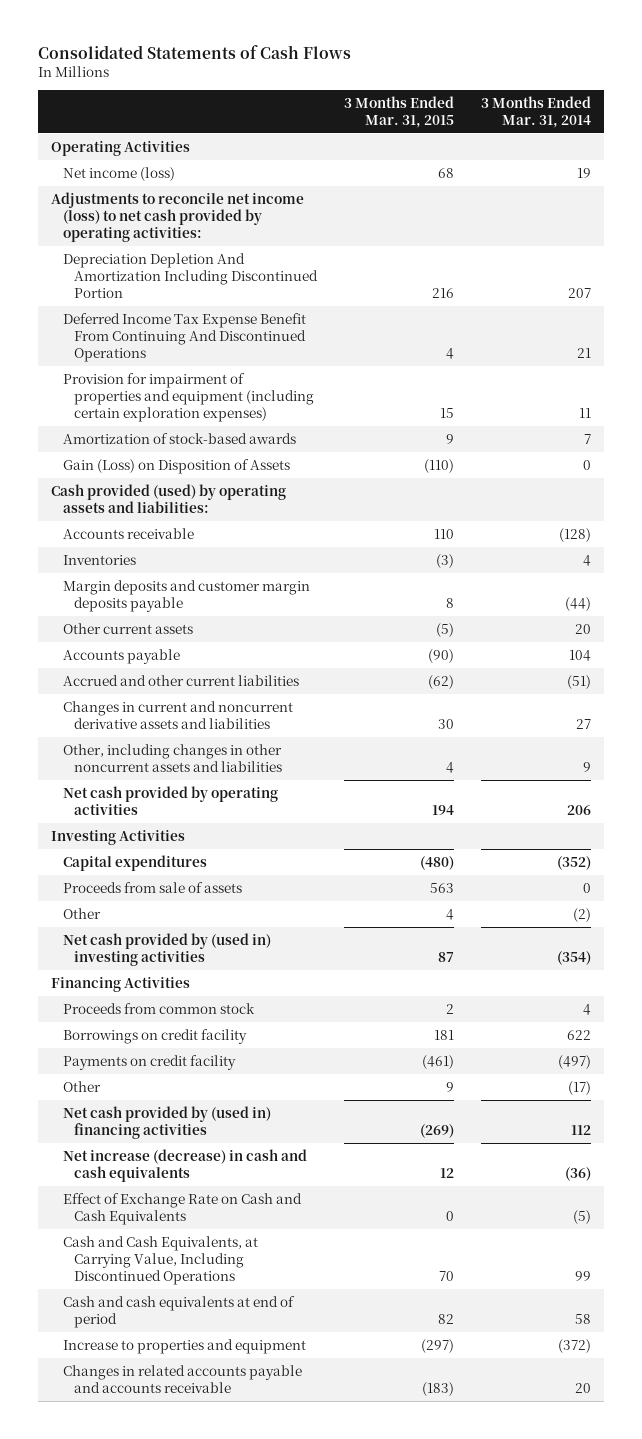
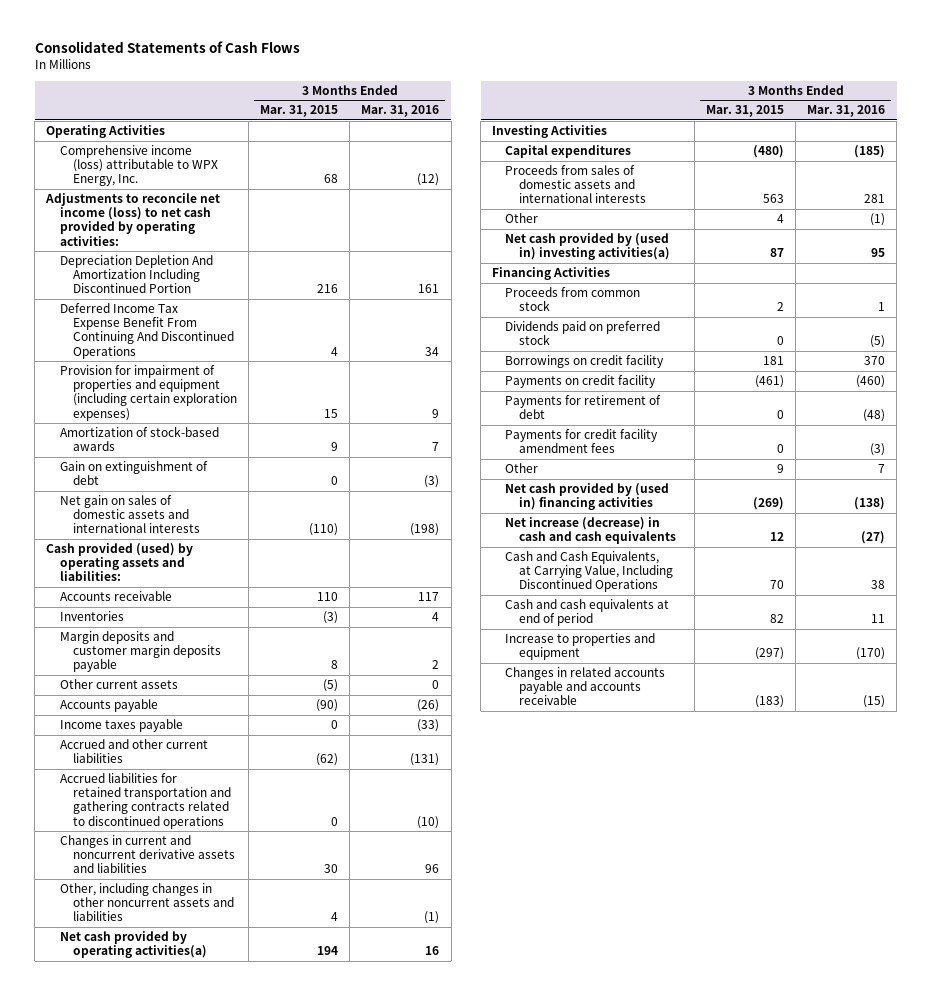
- | 3 Months Ended Mar. 31, 2015 | 3 Months Ended Mar. 31, 2014
+ | 3 Months Ended Mar. 31, 2015 | 3 Months Ended Mar. 31, 2016
- Net income (loss) | 68 | 19
+ Comprehensive income (loss) attributable to WPX Energy, Inc. | 68 | (12)
- Gain (Loss) on Disposition of Assets | (110) | 0
+ Gain on extinguishment of debt | 0 | (3)
+ Net gain on sales of domestic assets and international interests | (110) | (198)
+ Income taxes payable | 0 | (33)
+ Accrued liabilities for retained transportation and gathering contracts related to discontinued operations | 0 | (10)
- Net cash provided by operating activities | 194 | 206
+ Net cash provided by operating activities(a) | 194 | 16
- Proceeds from sale of assets | 563 | 0
+ Proceeds from sales of domestic assets and international interests | 563 | 281
- Net cash provided by (used in) investing activities | 87 | (354)
+ Net cash provided by (used in) investing activities(a) | 87 | 95
+ Dividends paid on preferred stock | 0 | (5)
+ Payments for retirement of debt | 0 | (48)
+ Payments for credit facility amendment fees | 0 | (3)
- Effect of Exchange Rate on Cash and Cash Equivalents | 0 | (5)

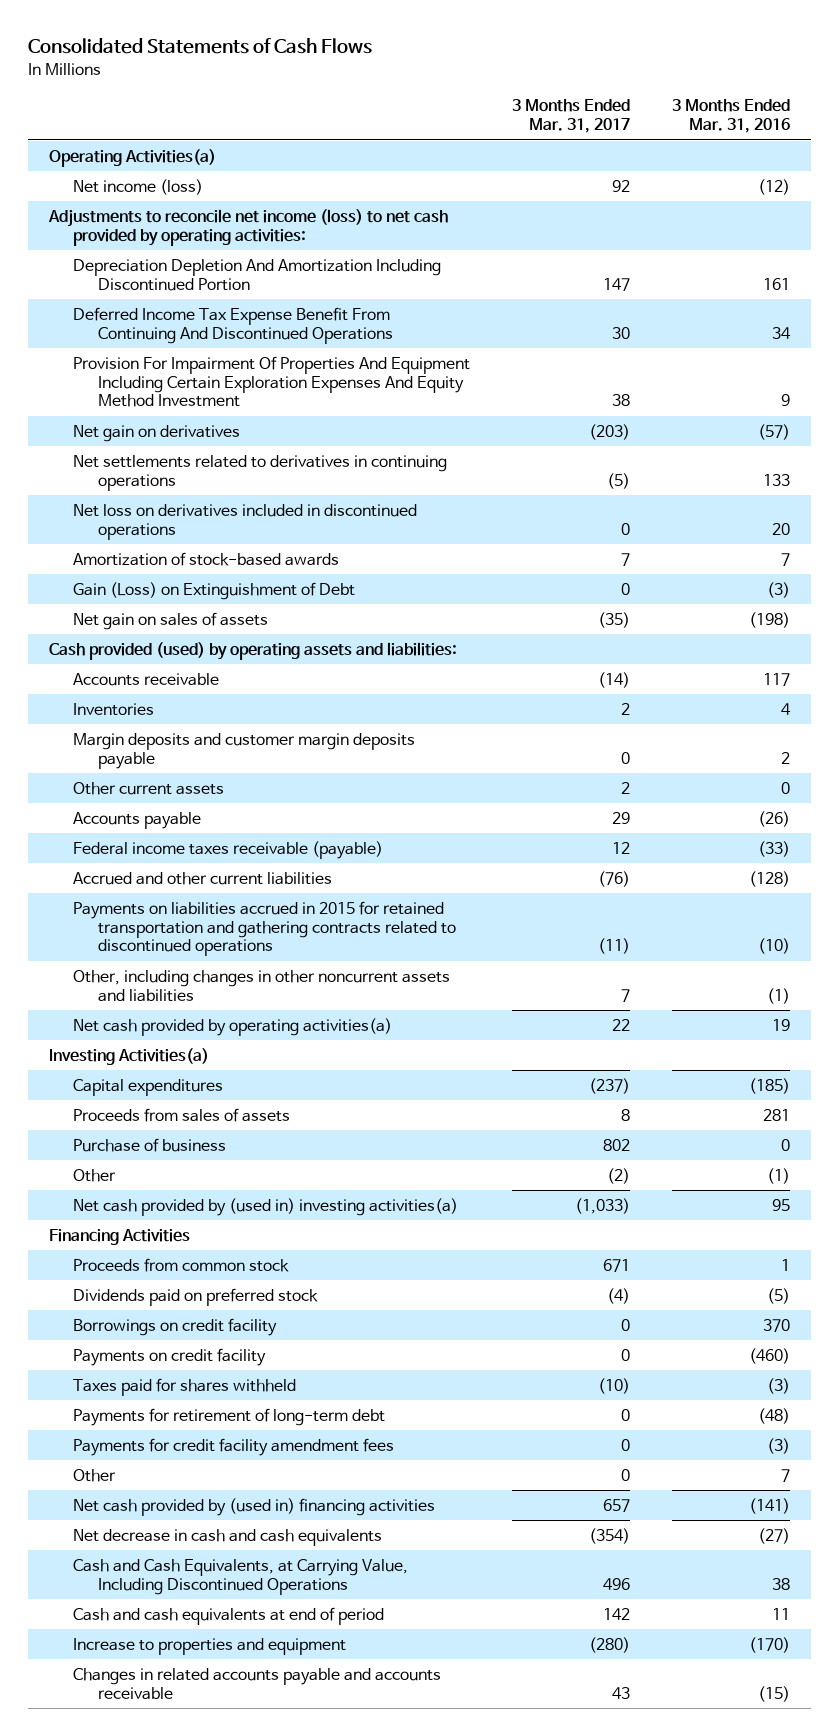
- | 3 Months Ended Mar. 31, 2015 | 3 Months Ended Mar. 31, 2016
+ | 3 Months Ended Mar. 31, 2017 | 3 Months Ended Mar. 31, 2016
- Operating Activities
- Comprehensive income (loss) attributable to WPX Energy, Inc. | 68 | (12)
+ Operating Activities(a)
+ Net income (loss) | 92 | (12)
- Provision for impairment of properties and equipment (including certain exploration expenses) | 15 | 9
+ Provision For Impairment Of Properties And Equipment Including Certain Exploration Expenses And Equity Method Investment | 38 | 9
+ Net gain on derivatives | (203) | (57)
+ Net settlements related to derivatives in continuing operations | (5) | 133
+ Net loss on derivatives included in discontinued operations | 0 | 20
- Gain on extinguishment of debt | 0 | (3)
- Net gain on sales of domestic assets and international interests | (110) | (198)
+ Gain (Loss) on Extinguishment of Debt | 0 | (3)
+ Net gain on sales of assets | (35) | (198)
- Income taxes payable | 0 | (33)
- Accrued and other current liabilities | (62) | (131)
- Accrued liabilities for retained transportation and gathering contracts related to discontinued operations | 0 | (10)
- Changes in current and noncurrent derivative assets and liabilities | 30 | 96
+ Federal income taxes receivable (payable) | 12 | (33)
+ Accrued and other current liabilities | (76) | (128)
+ Payments on liabilities accrued in 2015 for retained transportation and gathering contracts related to discontinued operations | (11) | (10)
- Net cash provided by operating activities(a) | 194 | 16
- Investing Activities
+ Net cash provided by operating activities(a) | 22 | 19
+ Investing Activities(a)
- Proceeds from sales of domestic assets and international interests | 563 | 281
+ Proceeds from sales of assets | 8 | 281
+ Purchase of business | 802 | 0
- Payments for retirement of debt | 0 | (48)
+ Taxes paid for shares withheld | (10) | (3)
+ Payments for retirement of long-term debt | 0 | (48)
- Net cash provided by (used in) financing activities | (269) | (138)
- Net increase (decrease) in cash and cash equivalents | 12 | (27)
+ Net cash provided by (used in) financing activities | 657 | (141)
+ Net decrease in cash and cash equivalents | (354) | (27)

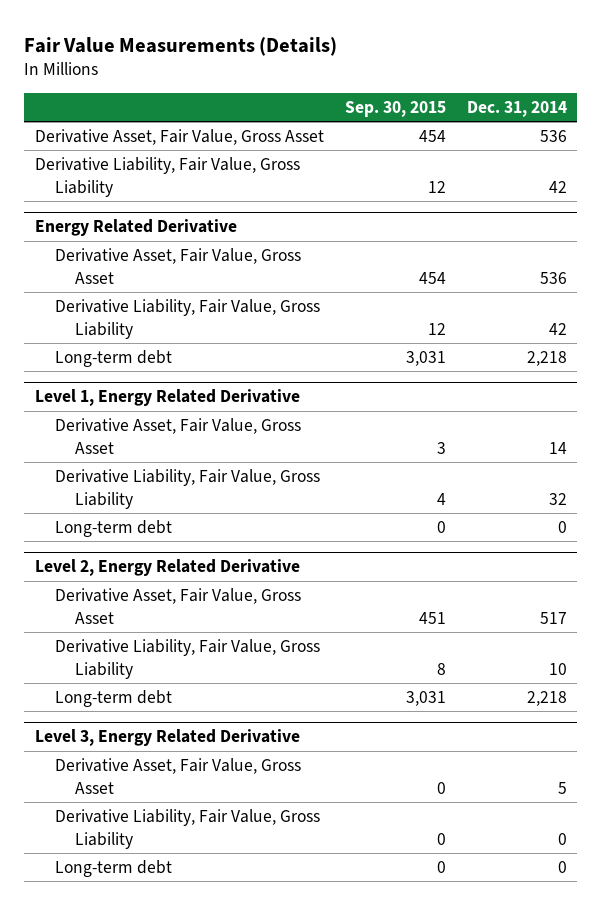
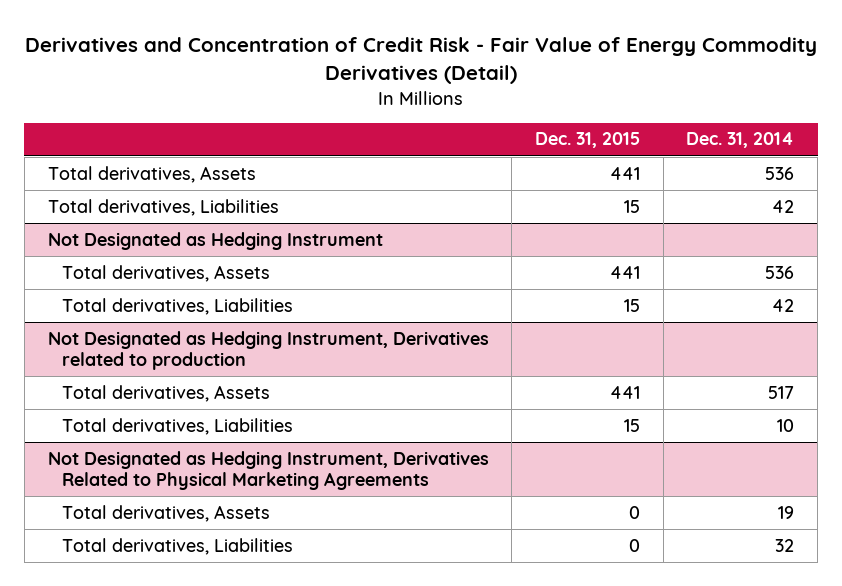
- Fair Value Measurements (Details)
+ Derivatives and Concentration of Credit Risk - Fair Value of Energy Commodity Derivatives (Detail)
- | Sep. 30, 2015 | Dec. 31, 2014
+ | Dec. 31, 2015 | Dec. 31, 2014
- Derivative Asset, Fair Value, Gross Asset | 454 | 536
- Derivative Liability, Fair Value, Gross Liability | 12 | 42
- Energy Related Derivative
- Derivative Asset, Fair Value, Gross Asset | 454 | 536
- Derivative Liability, Fair Value, Gross Liability | 12 | 42
- Long-term debt | 3,031 | 2,218
- Level 1, Energy Related Derivative
- Derivative Asset, Fair Value, Gross Asset | 3 | 14
- Derivative Liability, Fair Value, Gross Liability | 4 | 32
- Long-term debt | 0 | 0
- Level 2, Energy Related Derivative
- Derivative Asset, Fair Value, Gross Asset | 451 | 517
- Derivative Liability, Fair Value, Gross Liability | 8 | 10
- Long-term debt | 3,031 | 2,218
- Level 3, Energy Related Derivative
- Derivative Asset, Fair Value, Gross Asset | 0 | 5
- Derivative Liability, Fair Value, Gross Liability | 0 | 0
- Long-term debt | 0 | 0
+ Total derivatives, Assets | 441 | 536
+ Total derivatives, Liabilities | 15 | 42
+ Not Designated as Hedging Instrument
+ Total derivatives, Assets | 441 | 536
+ Total derivatives, Liabilities | 15 | 42
+ Not Designated as Hedging Instrument, Derivatives related to production
+ Total derivatives, Assets | 441 | 517
+ Total derivatives, Liabilities | 15 | 10
+ Not Designated as Hedging Instrument, Derivatives Related to Physical Marketing Agreements
+ Total derivatives, Assets | 0 | 19
+ Total derivatives, Liabilities | 0 | 32

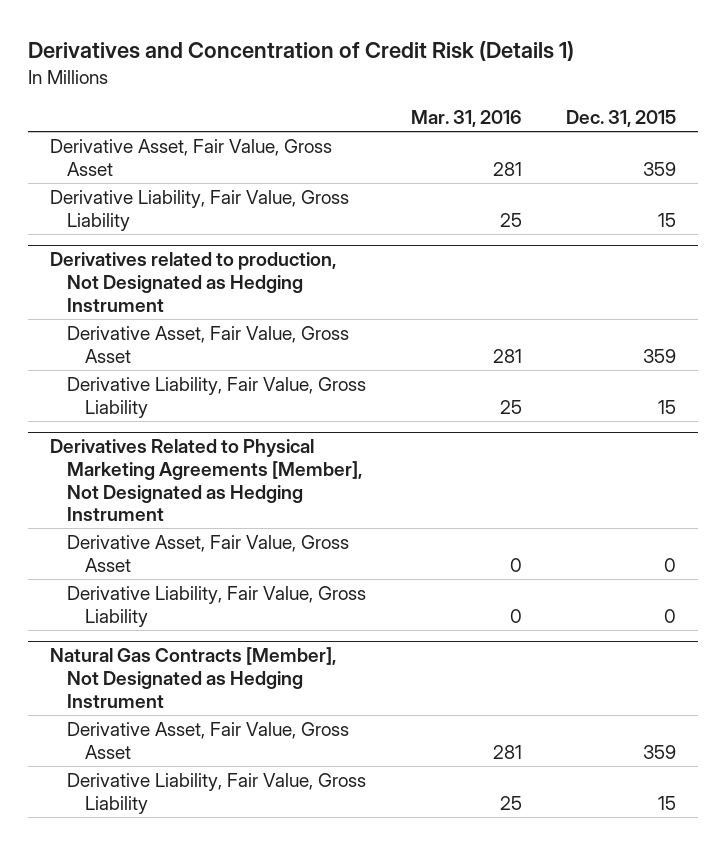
- Derivatives and Concentration of Credit Risk - Fair Value of Energy Commodity Derivatives (Detail)
+ Derivatives and Concentration of Credit Risk (Details 1)
- | Dec. 31, 2015 | Dec. 31, 2014
+ | Mar. 31, 2016 | Dec. 31, 2015
- Total derivatives, Assets | 441 | 536
- Total derivatives, Liabilities | 15 | 42
- Not Designated as Hedging Instrument
- Total derivatives, Assets | 441 | 536
- Total derivatives, Liabilities | 15 | 42
- Not Designated as Hedging Instrument, Derivatives related to production
- Total derivatives, Assets | 441 | 517
- Total derivatives, Liabilities | 15 | 10
- Not Designated as Hedging Instrument, Derivatives Related to Physical Marketing Agreements
- Total derivatives, Assets | 0 | 19
- Total derivatives, Liabilities | 0 | 32
+ Derivative Asset, Fair Value, Gross Asset | 281 | 359
+ Derivative Liability, Fair Value, Gross Liability | 25 | 15
+ Derivatives related to production, Not Designated as Hedging Instrument
+ Derivative Asset, Fair Value, Gross Asset | 281 | 359
+ Derivative Liability, Fair Value, Gross Liability | 25 | 15
+ Derivatives Related to Physical Marketing Agreements [Member], Not Designated as Hedging Instrument
+ Derivative Asset, Fair Value, Gross Asset | 0 | 0
+ Derivative Liability, Fair Value, Gross Liability | 0 | 0
+ Natural Gas Contracts [Member], Not Designated as Hedging Instrument
+ Derivative Asset, Fair Value, Gross Asset | 281 | 359
+ Derivative Liability, Fair Value, Gross Liability | 25 | 15

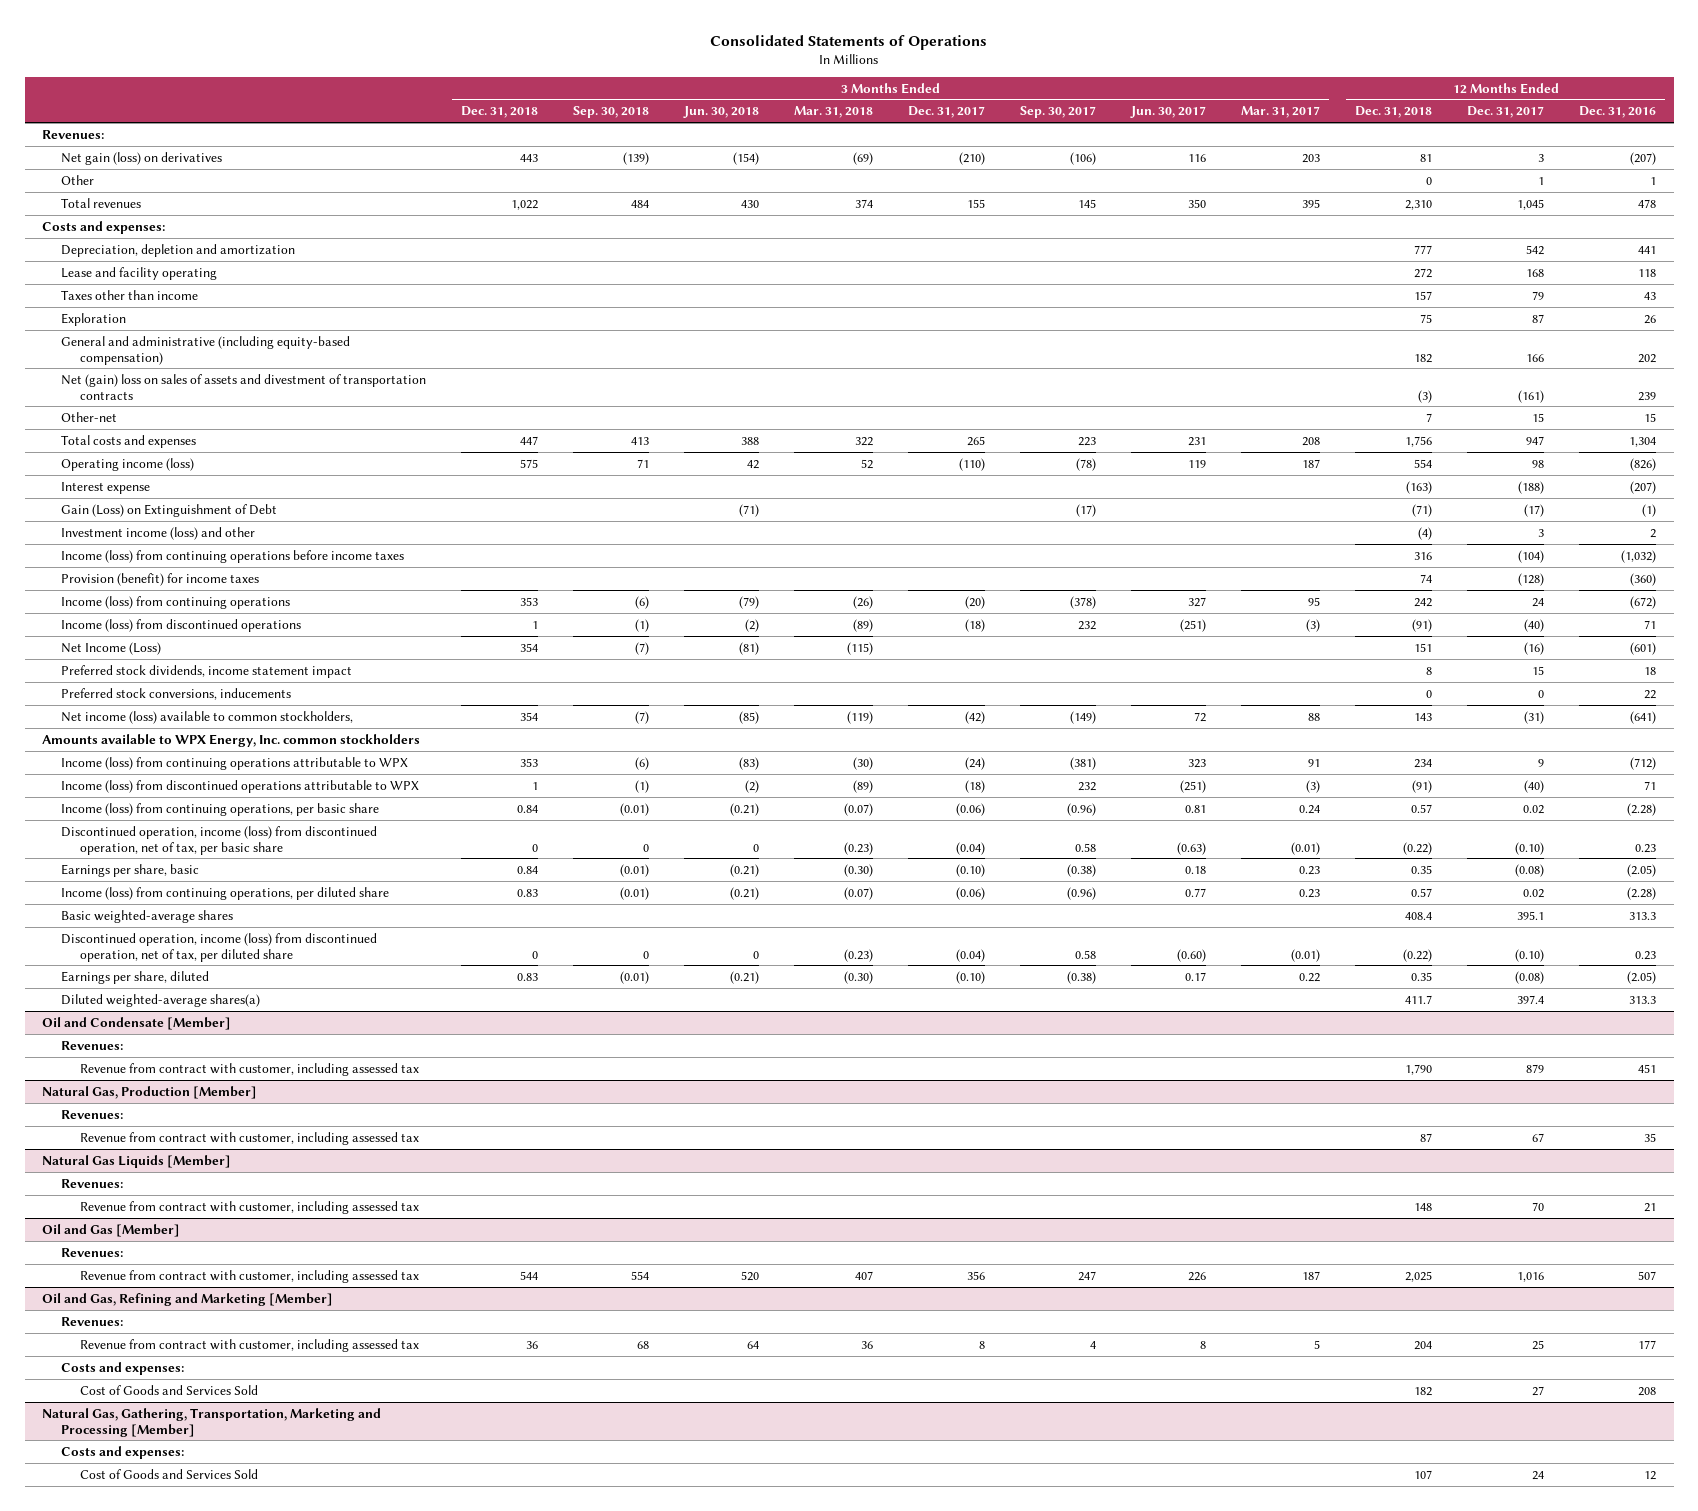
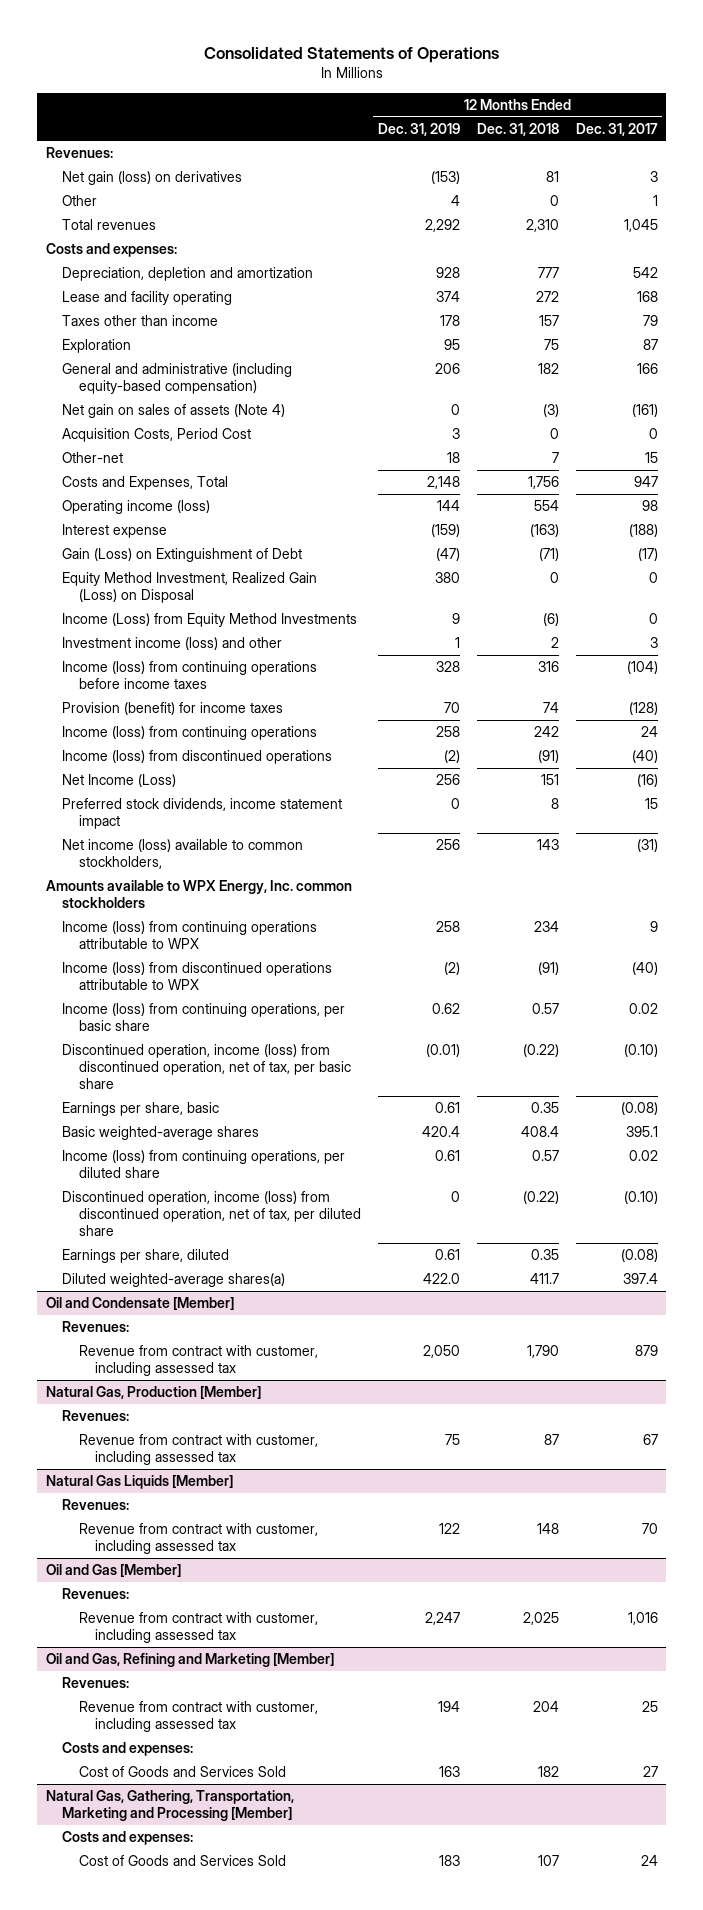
- | 3 Months Ended Dec. 31, 2018 | 3 Months Ended Sep. 30, 2018 | 3 Months Ended Jun. 30, 2018 | 3 Months Ended Mar. 31, 2018 | 3 Months Ended Dec. 31, 2017 | 3 Months Ended Sep. 30, 2017 | 3 Months Ended Jun. 30, 2017 | 3 Months Ended Mar. 31, 2017 | 12 Months Ended Dec. 31, 2018 | 12 Months Ended Dec. 31, 2017 | 12 Months Ended Dec. 31, 2016
+ | 12 Months Ended Dec. 31, 2019 | 12 Months Ended Dec. 31, 2018 | 12 Months Ended Dec. 31, 2017
- Net (gain) loss on sales of assets and divestment of transportation contracts | | | | | | | | | (3) | (161) | 239
+ Net gain on sales of assets (Note 4) | 0 | (3) | (161)
+ Acquisition Costs, Period Cost | 3 | 0 | 0
- Total costs and expenses | 447 | 413 | 388 | 322 | 265 | 223 | 231 | 208 | 1,756 | 947 | 1,304
+ Costs and Expenses, Total | 2,148 | 1,756 | 947
- Investment income (loss) and other | | | | | | | | | (4) | 3 | 2
+ Equity Method Investment, Realized Gain (Loss) on Disposal | 380 | 0 | 0
+ Income (Loss) from Equity Method Investments | 9 | (6) | 0
+ Investment income (loss) and other | 1 | 2 | 3
- Preferred stock conversions, inducements | | | | | | | | | 0 | 0 | 22
moved down: Income (loss) from continuing operations, per diluted share | 0.61 | 0.57 | 0.02

